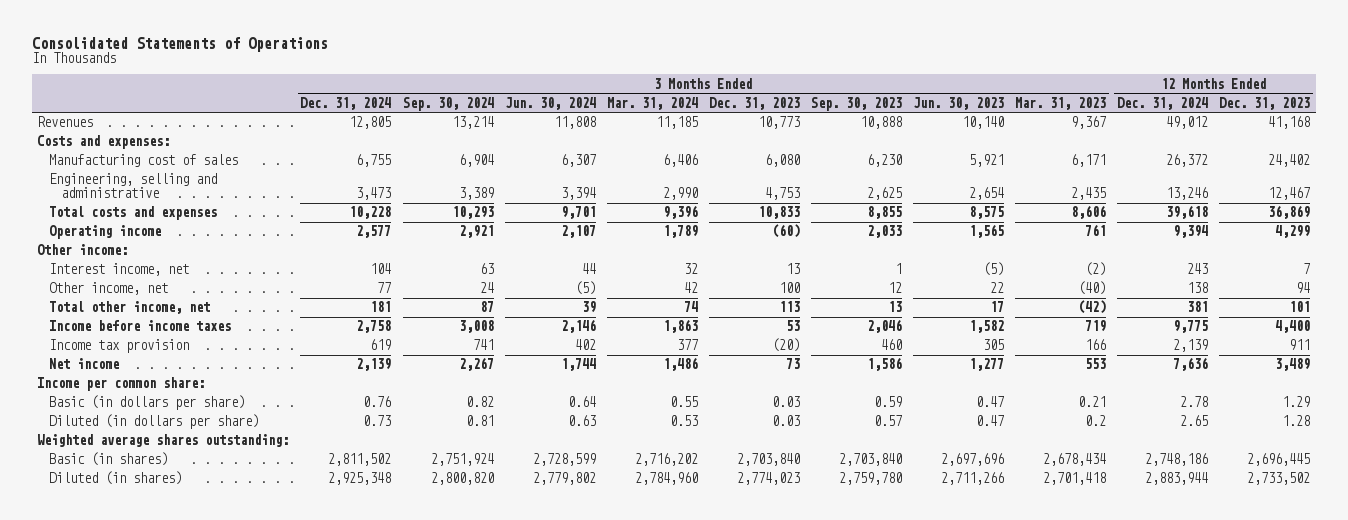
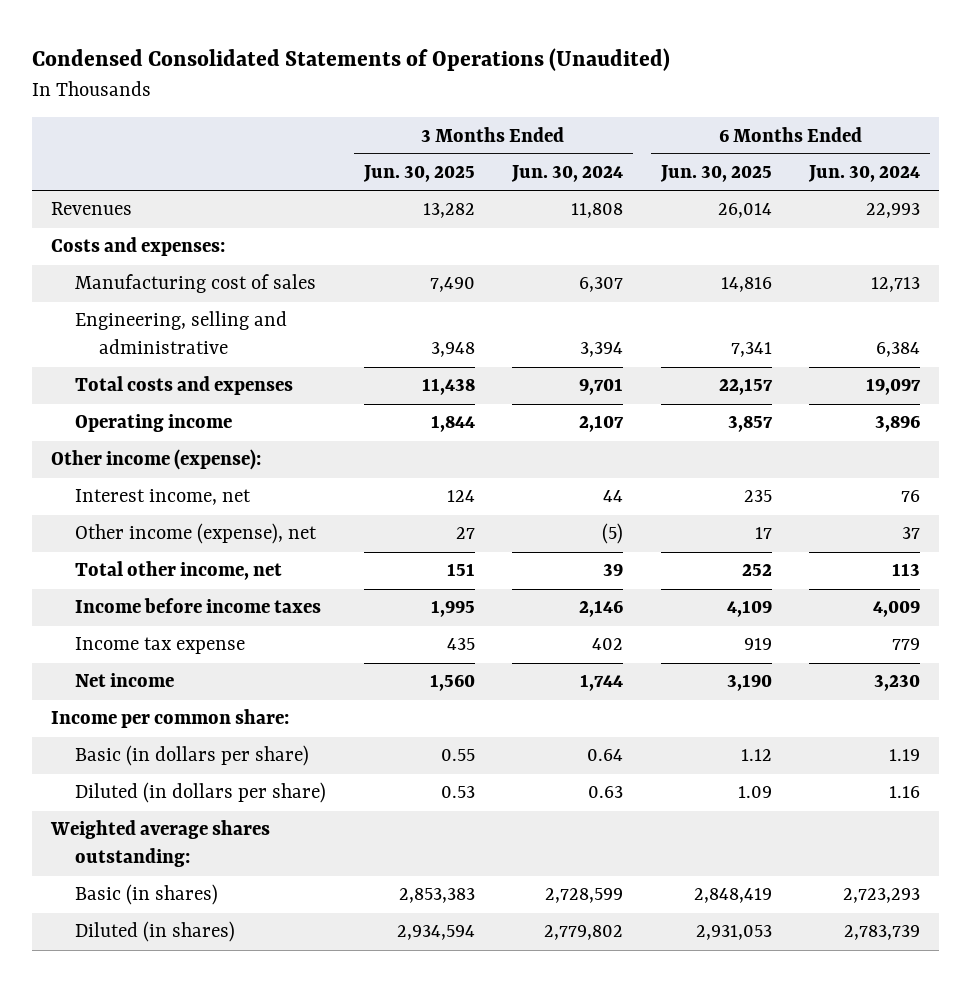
- Consolidated Statements of Operations
+ Condensed Consolidated Statements of Operations (Unaudited)
- | 3 Months Ended Dec. 31, 2024 | 3 Months Ended Sep. 30, 2024 | 3 Months Ended Jun. 30, 2024 | 3 Months Ended Mar. 31, 2024 | 3 Months Ended Dec. 31, 2023 | 3 Months Ended Sep. 30, 2023 | 3 Months Ended Jun. 30, 2023 | 3 Months Ended Mar. 31, 2023 | 12 Months Ended Dec. 31, 2024 | 12 Months Ended Dec. 31, 2023
+ | 3 Months Ended Jun. 30, 2025 | 3 Months Ended Jun. 30, 2024 | 6 Months Ended Jun. 30, 2025 | 6 Months Ended Jun. 30, 2024
- Other income:
+ Other income (expense):
- Other income, net | 77 | 24 | (5) | 42 | 100 | 12 | 22 | (40) | 138 | 94
+ Other income (expense), net | 27 | (5) | 17 | 37
- Income tax provision | 619 | 741 | 402 | 377 | (20) | 460 | 305 | 166 | 2,139 | 911
+ Income tax expense | 435 | 402 | 919 | 779

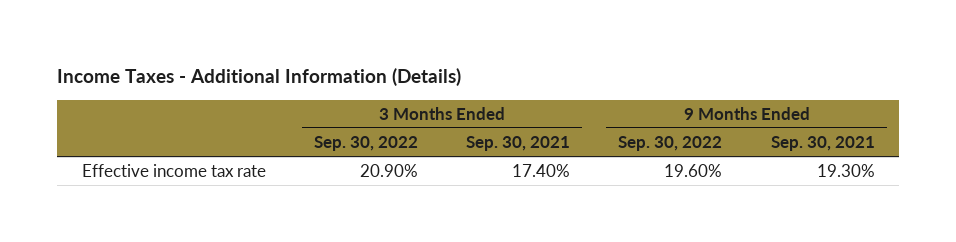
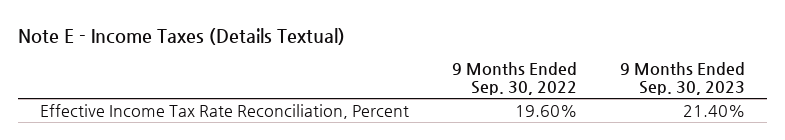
- Income Taxes - Additional Information (Details)
+ Note E - Income Taxes (Details Textual)
- | 3 Months Ended Sep. 30, 2022 | 3 Months Ended Sep. 30, 2021 | 9 Months Ended Sep. 30, 2022 | 9 Months Ended Sep. 30, 2021
+ | 9 Months Ended Sep. 30, 2022 | 9 Months Ended Sep. 30, 2023
- Effective income tax rate | 20.90% | 17.40% | 19.60% | 19.30%
+ Effective Income Tax Rate Reconciliation, Percent | 19.60% | 21.40%

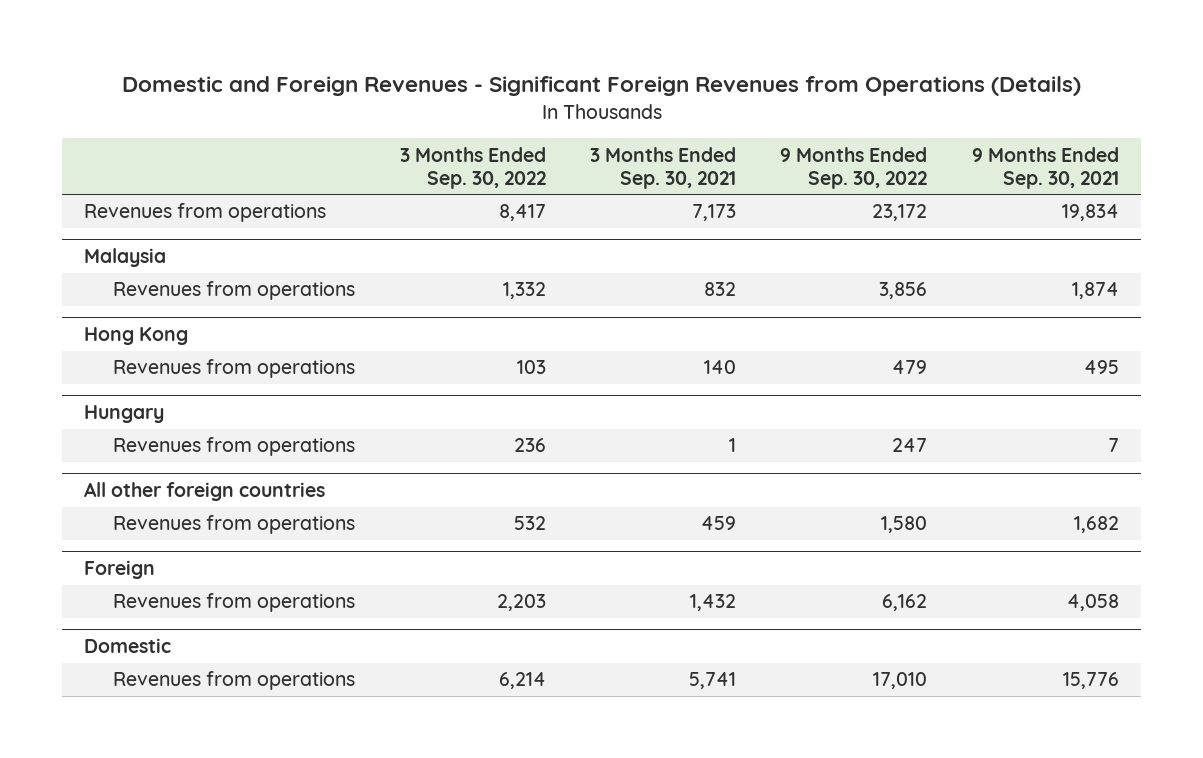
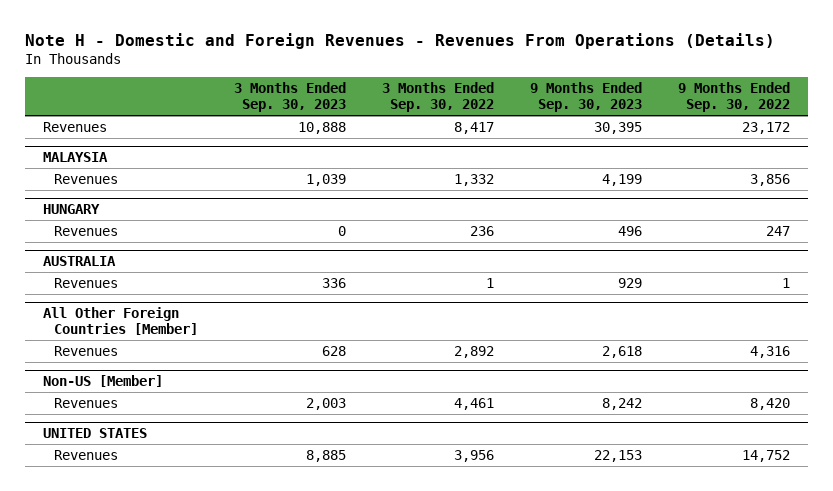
- Domestic and Foreign Revenues - Significant Foreign Revenues from Operations (Details)
+ Note H - Domestic and Foreign Revenues - Revenues From Operations (Details)
- | 3 Months Ended Sep. 30, 2022 | 3 Months Ended Sep. 30, 2021 | 9 Months Ended Sep. 30, 2022 | 9 Months Ended Sep. 30, 2021
+ | 3 Months Ended Sep. 30, 2023 | 3 Months Ended Sep. 30, 2022 | 9 Months Ended Sep. 30, 2023 | 9 Months Ended Sep. 30, 2022
- Revenues from operations | 8,417 | 7,173 | 23,172 | 19,834
- Malaysia
- Revenues from operations | 1,332 | 832 | 3,856 | 1,874
- Hong Kong
- Revenues from operations | 103 | 140 | 479 | 495
- Hungary
- Revenues from operations | 236 | 1 | 247 | 7
- All other foreign countries
- Revenues from operations | 532 | 459 | 1,580 | 1,682
- Foreign
- Revenues from operations | 2,203 | 1,432 | 6,162 | 4,058
- Domestic
- Revenues from operations | 6,214 | 5,741 | 17,010 | 15,776
+ Revenues | 10,888 | 8,417 | 30,395 | 23,172
+ MALAYSIA
+ Revenues | 1,039 | 1,332 | 4,199 | 3,856
+ HUNGARY
+ Revenues | 0 | 236 | 496 | 247
+ AUSTRALIA
+ Revenues | 336 | 1 | 929 | 1
+ All Other Foreign Countries [Member]
+ Revenues | 628 | 2,892 | 2,618 | 4,316
+ Non-US [Member]
+ Revenues | 2,003 | 4,461 | 8,242 | 8,420
+ UNITED STATES
+ Revenues | 8,885 | 3,956 | 22,153 | 14,752

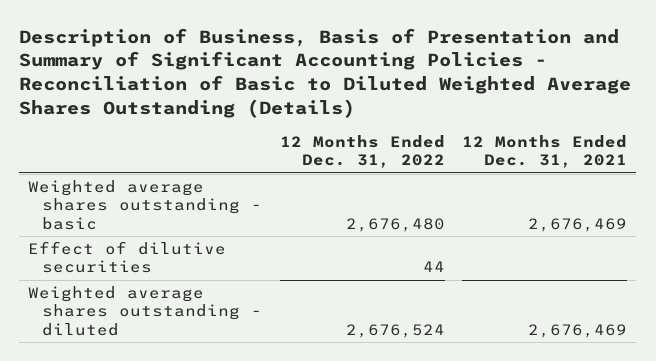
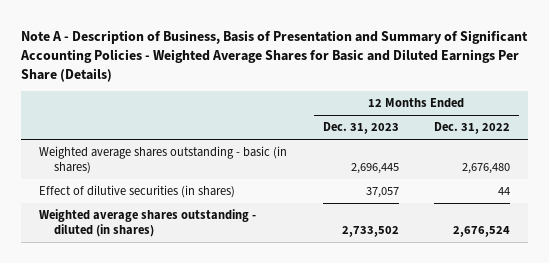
- Description of Business, Basis of Presentation and Summary of Significant Accounting Policies - Reconciliation of Basic to Diluted Weighted Average Shares Outstanding (Details)
+ Note A - Description of Business, Basis of Presentation and Summary of Significant Accounting Policies - Weighted Average Shares for Basic and Diluted Earnings Per Share (Details)
- | 12 Months Ended Dec. 31, 2022 | 12 Months Ended Dec. 31, 2021
+ | 12 Months Ended Dec. 31, 2023 | 12 Months Ended Dec. 31, 2022
- Weighted average shares outstanding - basic | 2,676,480 | 2,676,469
- Effect of dilutive securities | 44 |
- Weighted average shares outstanding - diluted | 2,676,524 | 2,676,469
+ Weighted average shares outstanding - basic (in shares) | 2,696,445 | 2,676,480
+ Effect of dilutive securities (in shares) | 37,057 | 44
+ Weighted average shares outstanding - diluted (in shares) | 2,733,502 | 2,676,524

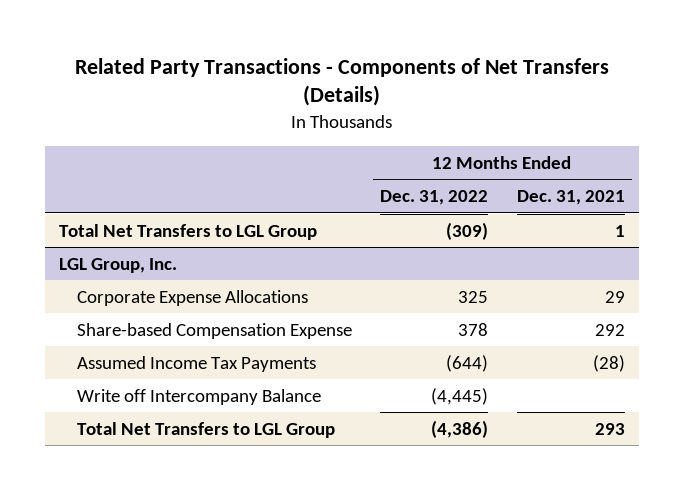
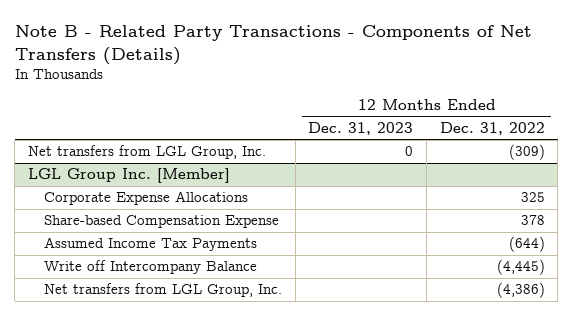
- Related Party Transactions - Components of Net Transfers (Details)
+ Note B - Related Party Transactions - Components of Net Transfers (Details)
- | 12 Months Ended Dec. 31, 2022 | 12 Months Ended Dec. 31, 2021
+ | 12 Months Ended Dec. 31, 2023 | 12 Months Ended Dec. 31, 2022
- Total Net Transfers to LGL Group | (309) | 1
- LGL Group, Inc.
+ Net transfers from LGL Group, Inc. | 0 | (309)
+ LGL Group Inc. [Member]
- Total Net Transfers to LGL Group | (4,386) | 293
+ Net transfers from LGL Group, Inc. | | (4,386)

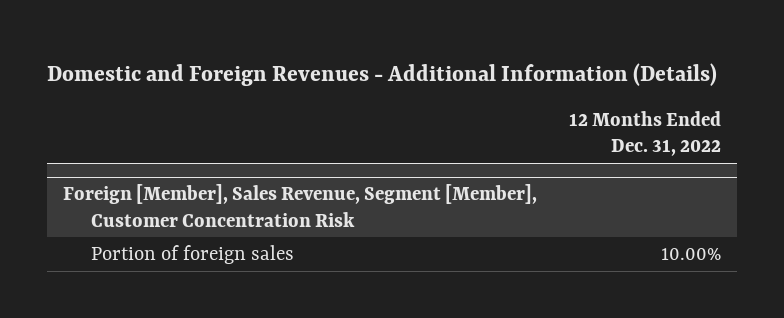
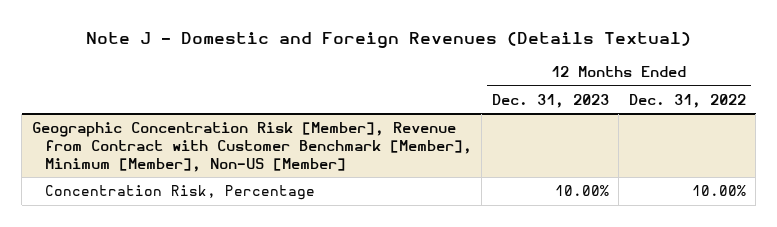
- Domestic and Foreign Revenues - Additional Information (Details)
+ Note J - Domestic and Foreign Revenues (Details Textual)
- | 12 Months Ended Dec. 31, 2022
+ | 12 Months Ended Dec. 31, 2023 | 12 Months Ended Dec. 31, 2022
- Foreign [Member], Sales Revenue, Segment [Member], Customer Concentration Risk
- Portion of foreign sales | 10.00%
+ Geographic Concentration Risk [Member], Revenue from Contract with Customer Benchmark [Member], Minimum [Member], Non-US [Member]
+ Concentration Risk, Percentage | 10.00% | 10.00%

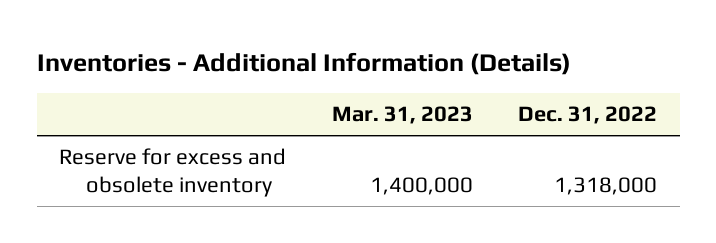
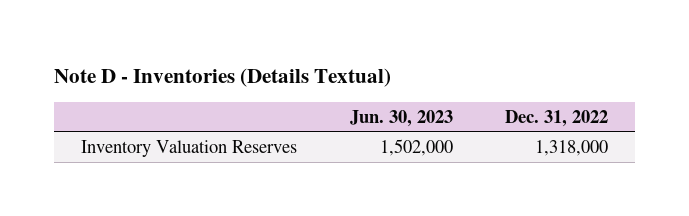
- Inventories - Additional Information (Details)
+ Note D - Inventories (Details Textual)
- | Mar. 31, 2023 | Dec. 31, 2022
+ | Jun. 30, 2023 | Dec. 31, 2022
- Reserve for excess and obsolete inventory | 1,400,000 | 1,318,000
+ Inventory Valuation Reserves | 1,502,000 | 1,318,000

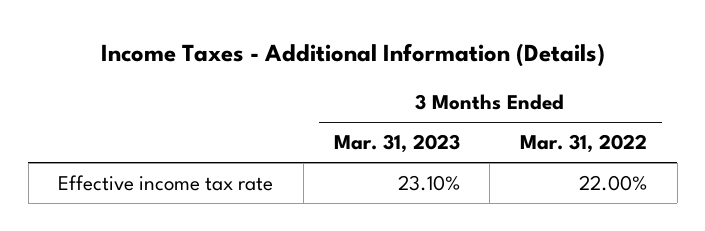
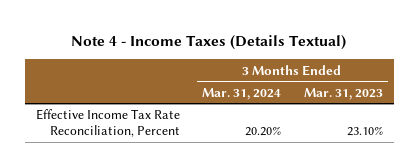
- Income Taxes - Additional Information (Details)
+ Note 4 - Income Taxes (Details Textual)
- | 3 Months Ended Mar. 31, 2023 | 3 Months Ended Mar. 31, 2022
+ | 3 Months Ended Mar. 31, 2024 | 3 Months Ended Mar. 31, 2023
- Effective income tax rate | 23.10% | 22.00%
+ Effective Income Tax Rate Reconciliation, Percent | 20.20% | 23.10%

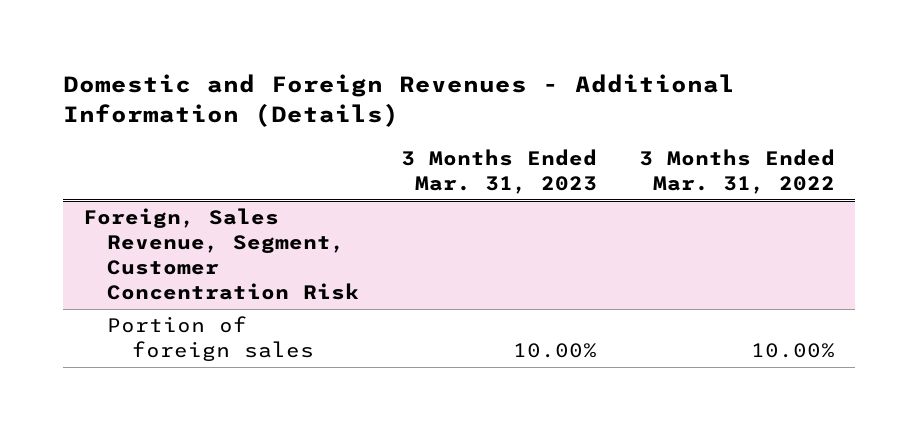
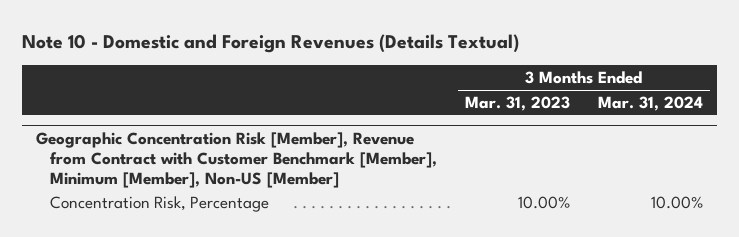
- Domestic and Foreign Revenues - Additional Information (Details)
+ Note 10 - Domestic and Foreign Revenues (Details Textual)
- | 3 Months Ended Mar. 31, 2023 | 3 Months Ended Mar. 31, 2022
+ | 3 Months Ended Mar. 31, 2023 | 3 Months Ended Mar. 31, 2024
- Foreign, Sales Revenue, Segment, Customer Concentration Risk
- Portion of foreign sales | 10.00% | 10.00%
+ Geographic Concentration Risk [Member], Revenue from Contract with Customer Benchmark [Member], Minimum [Member], Non-US [Member]
+ Concentration Risk, Percentage | 10.00% | 10.00%

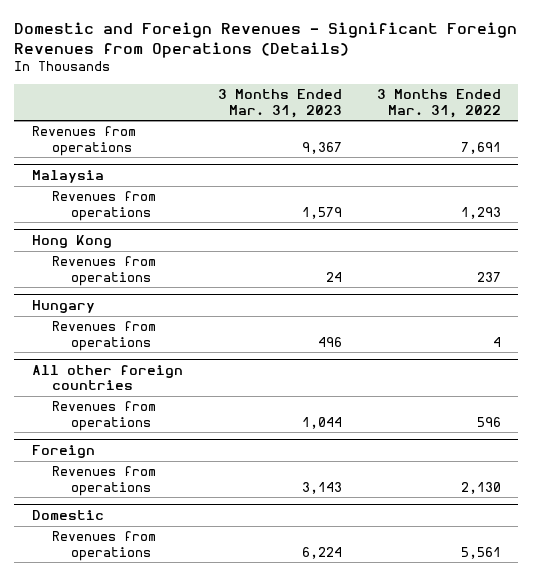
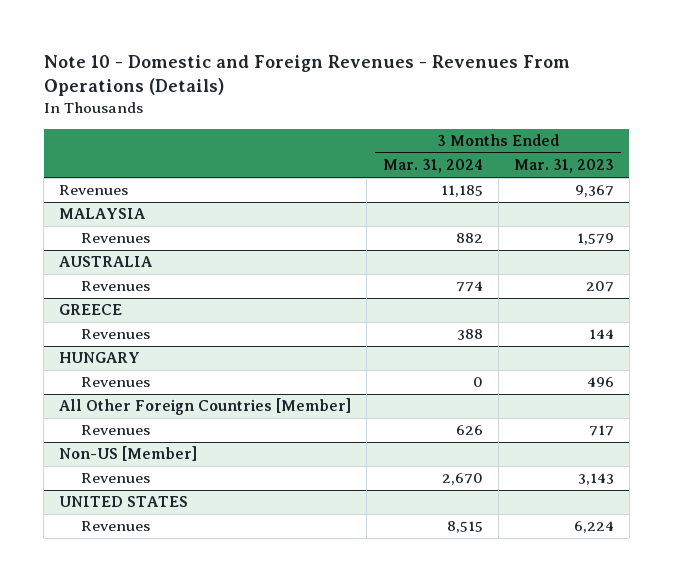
- Domestic and Foreign Revenues - Significant Foreign Revenues from Operations (Details)
+ Note 10 - Domestic and Foreign Revenues - Revenues From Operations (Details)
- | 3 Months Ended Mar. 31, 2023 | 3 Months Ended Mar. 31, 2022
+ | 3 Months Ended Mar. 31, 2024 | 3 Months Ended Mar. 31, 2023
- Revenues from operations | 9,367 | 7,691
- Malaysia
- Revenues from operations | 1,579 | 1,293
- Hong Kong
- Revenues from operations | 24 | 237
- Hungary
- Revenues from operations | 496 | 4
- All other foreign countries
- Revenues from operations | 1,044 | 596
- Foreign
- Revenues from operations | 3,143 | 2,130
- Domestic
- Revenues from operations | 6,224 | 5,561
+ Revenues | 11,185 | 9,367
+ MALAYSIA
+ Revenues | 882 | 1,579
+ AUSTRALIA
+ Revenues | 774 | 207
+ GREECE
+ Revenues | 388 | 144
+ HUNGARY
+ Revenues | 0 | 496
+ All Other Foreign Countries [Member]
+ Revenues | 626 | 717
+ Non-US [Member]
+ Revenues | 2,670 | 3,143
+ UNITED STATES
+ Revenues | 8,515 | 6,224

